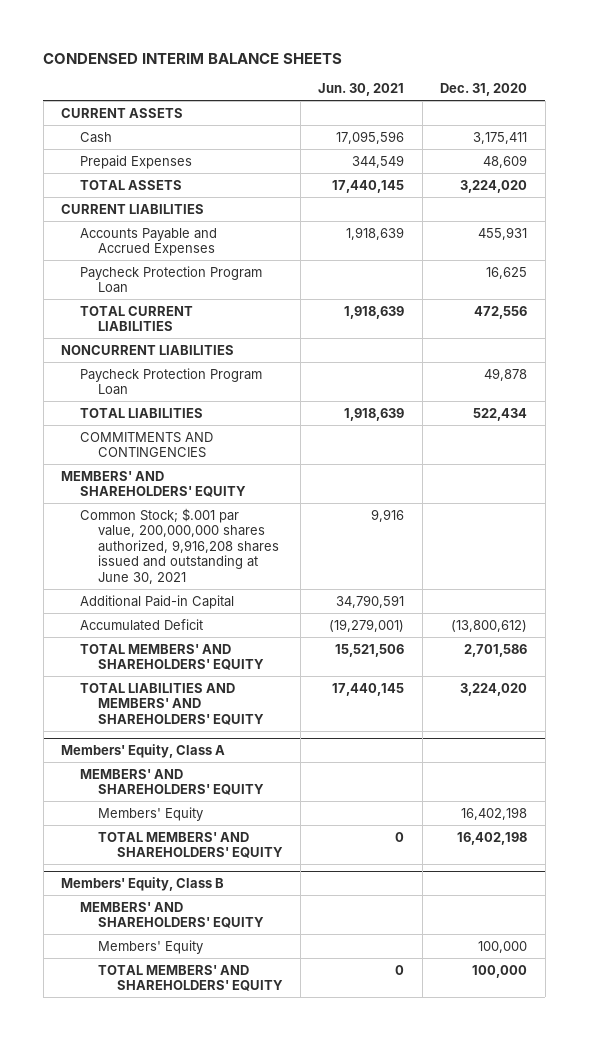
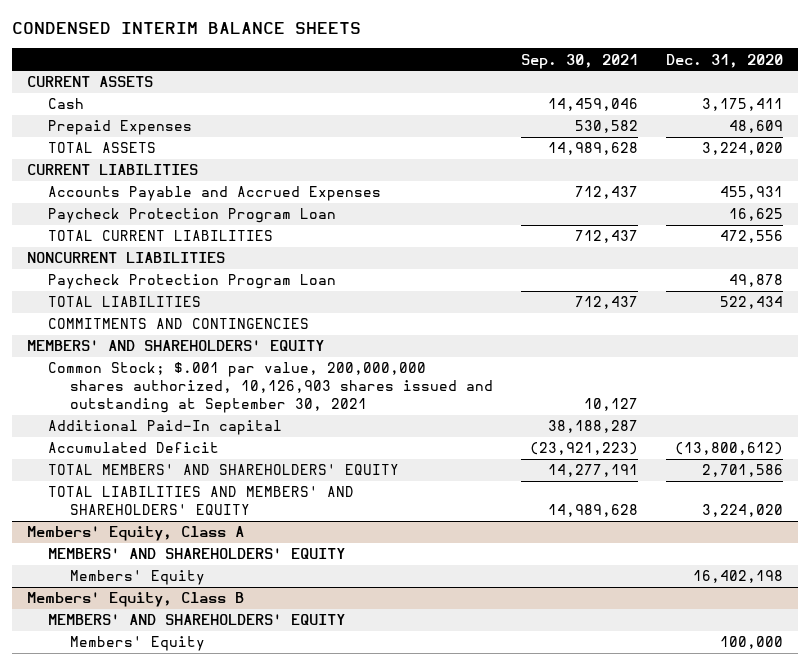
- | Jun. 30, 2021 | Dec. 31, 2020
+ | Sep. 30, 2021 | Dec. 31, 2020
- Common Stock; $.001 par value, 200,000,000 shares authorized, 9,916,208 shares issued and outstanding at June 30, 2021 | 9,916 |
- Additional Paid-in Capital | 34,790,591 |
+ Common Stock; $.001 par value, 200,000,000 shares authorized, 10,126,903 shares issued and outstanding at September 30, 2021 | 10,127 |
+ Additional Paid-In capital | 38,188,287 |
@ Members' Equity, Class A
- TOTAL MEMBERS' AND SHAREHOLDERS' EQUITY | 0 | 16,402,198
@ Members' Equity, Class B
- TOTAL MEMBERS' AND SHAREHOLDERS' EQUITY | 0 | 100,000

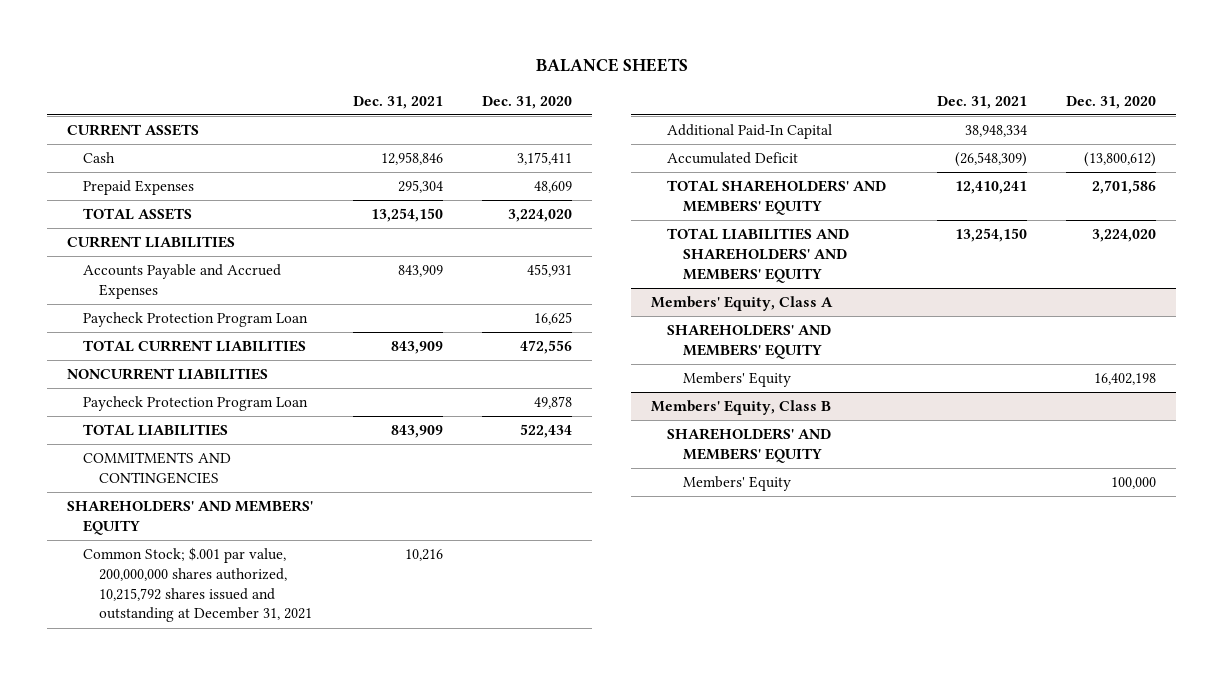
- CONDENSED INTERIM BALANCE SHEETS
+ BALANCE SHEETS
- | Sep. 30, 2021 | Dec. 31, 2020
+ | Dec. 31, 2021 | Dec. 31, 2020
- MEMBERS' AND SHAREHOLDERS' EQUITY
- Common Stock; $.001 par value, 200,000,000 shares authorized, 10,126,903 shares issued and outstanding at September 30, 2021 | 10,127 |
- Additional Paid-In capital | 38,188,287 |
+ SHAREHOLDERS' AND MEMBERS' EQUITY
+ Common Stock; $.001 par value, 200,000,000 shares authorized, 10,215,792 shares issued and outstanding at December 31, 2021 | 10,216 |
+ Additional Paid-In Capital | 38,948,334 |
- TOTAL MEMBERS' AND SHAREHOLDERS' EQUITY | 14,277,191 | 2,701,586
- TOTAL LIABILITIES AND MEMBERS' AND SHAREHOLDERS' EQUITY | 14,989,628 | 3,224,020
+ TOTAL SHAREHOLDERS' AND MEMBERS' EQUITY | 12,410,241 | 2,701,586
+ TOTAL LIABILITIES AND SHAREHOLDERS' AND MEMBERS' EQUITY | 13,254,150 | 3,224,020
@ Members' Equity, Class A
- MEMBERS' AND SHAREHOLDERS' EQUITY
+ SHAREHOLDERS' AND MEMBERS' EQUITY
@ Members' Equity, Class B
- MEMBERS' AND SHAREHOLDERS' EQUITY
+ SHAREHOLDERS' AND MEMBERS' EQUITY

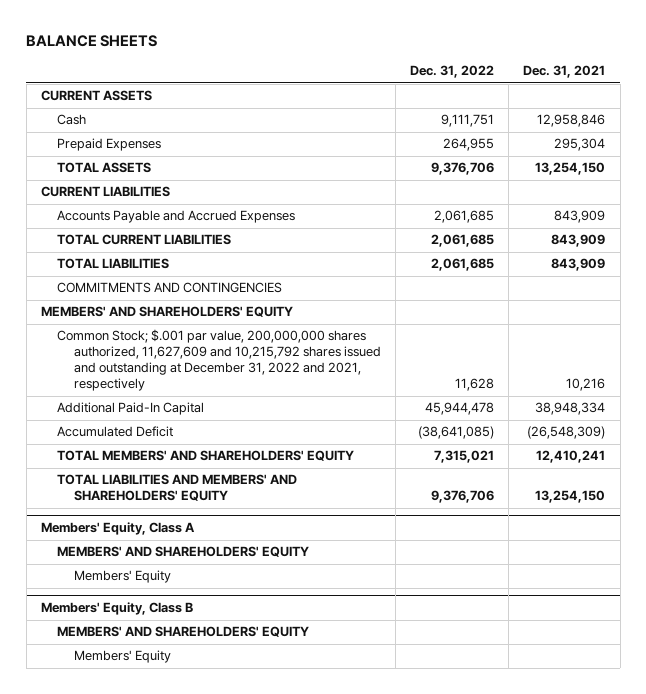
- | Dec. 31, 2021 | Dec. 31, 2020
+ | Dec. 31, 2022 | Dec. 31, 2021
- Paycheck Protection Program Loan | | 16,625
- NONCURRENT LIABILITIES
- Paycheck Protection Program Loan | | 49,878
- SHAREHOLDERS' AND MEMBERS' EQUITY
- Common Stock; $.001 par value, 200,000,000 shares authorized, 10,215,792 shares issued and outstanding at December 31, 2021 | 10,216 |
+ MEMBERS' AND SHAREHOLDERS' EQUITY
+ Common Stock; $.001 par value, 200,000,000 shares authorized, 11,627,609 and 10,215,792 shares issued and outstanding at December 31, 2022 and 2021, respectively | 11,628 | 10,216
- TOTAL SHAREHOLDERS' AND MEMBERS' EQUITY | 12,410,241 | 2,701,586
- TOTAL LIABILITIES AND SHAREHOLDERS' AND MEMBERS' EQUITY | 13,254,150 | 3,224,020
+ TOTAL MEMBERS' AND SHAREHOLDERS' EQUITY | 7,315,021 | 12,410,241
+ TOTAL LIABILITIES AND MEMBERS' AND SHAREHOLDERS' EQUITY | 9,376,706 | 13,254,150
@ Members' Equity, Class A
- SHAREHOLDERS' AND MEMBERS' EQUITY
+ MEMBERS' AND SHAREHOLDERS' EQUITY
@ Members' Equity, Class B
- SHAREHOLDERS' AND MEMBERS' EQUITY
+ MEMBERS' AND SHAREHOLDERS' EQUITY

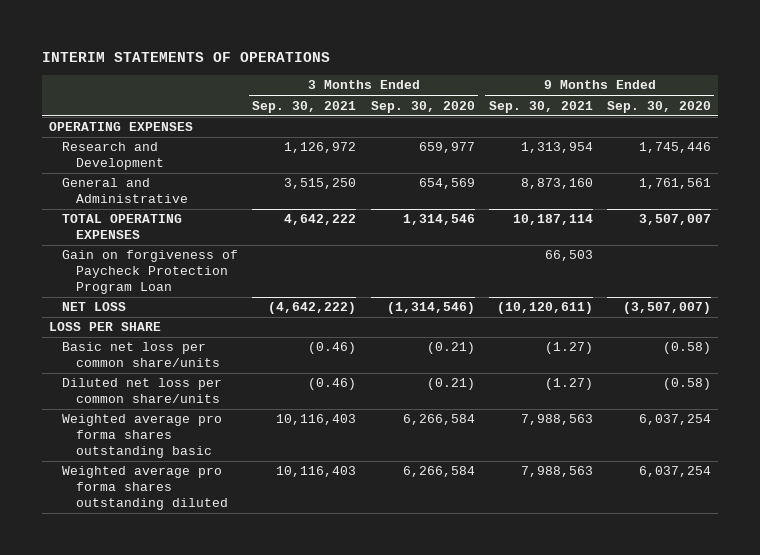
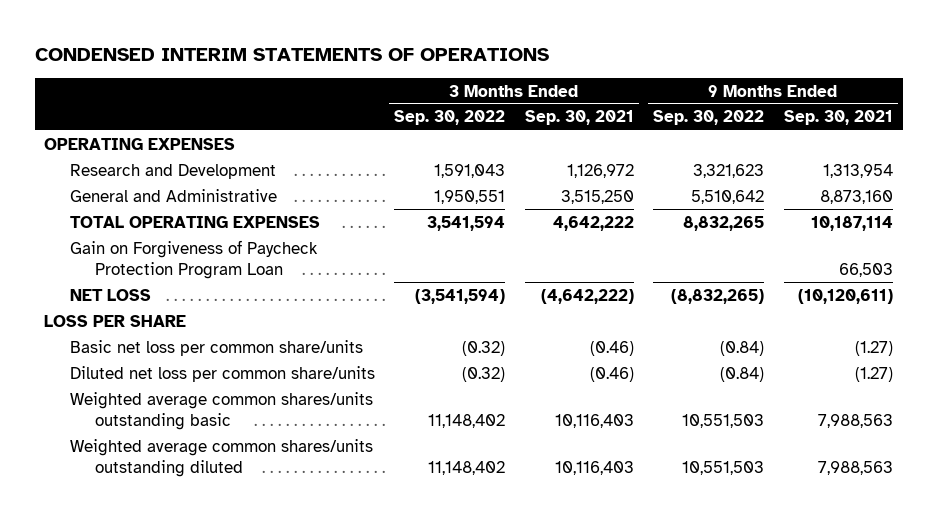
- INTERIM STATEMENTS OF OPERATIONS
+ CONDENSED INTERIM STATEMENTS OF OPERATIONS
- | 3 Months Ended Sep. 30, 2021 | 3 Months Ended Sep. 30, 2020 | 9 Months Ended Sep. 30, 2021 | 9 Months Ended Sep. 30, 2020
+ | 3 Months Ended Sep. 30, 2022 | 3 Months Ended Sep. 30, 2021 | 9 Months Ended Sep. 30, 2022 | 9 Months Ended Sep. 30, 2021
- Gain on forgiveness of Paycheck Protection Program Loan | | | 66,503 |
+ Gain on Forgiveness of Paycheck Protection Program Loan | | | | 66,503
- Weighted average pro forma shares outstanding basic | 10,116,403 | 6,266,584 | 7,988,563 | 6,037,254
- Weighted average pro forma shares outstanding diluted | 10,116,403 | 6,266,584 | 7,988,563 | 6,037,254
+ Weighted average common shares/units outstanding basic | 11,148,402 | 10,116,403 | 10,551,503 | 7,988,563
+ Weighted average common shares/units outstanding diluted | 11,148,402 | 10,116,403 | 10,551,503 | 7,988,563

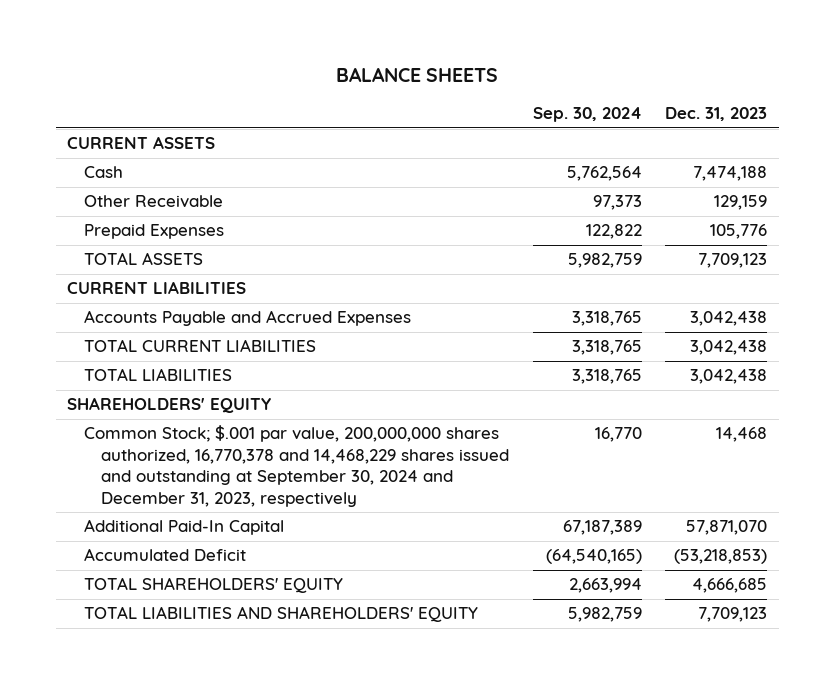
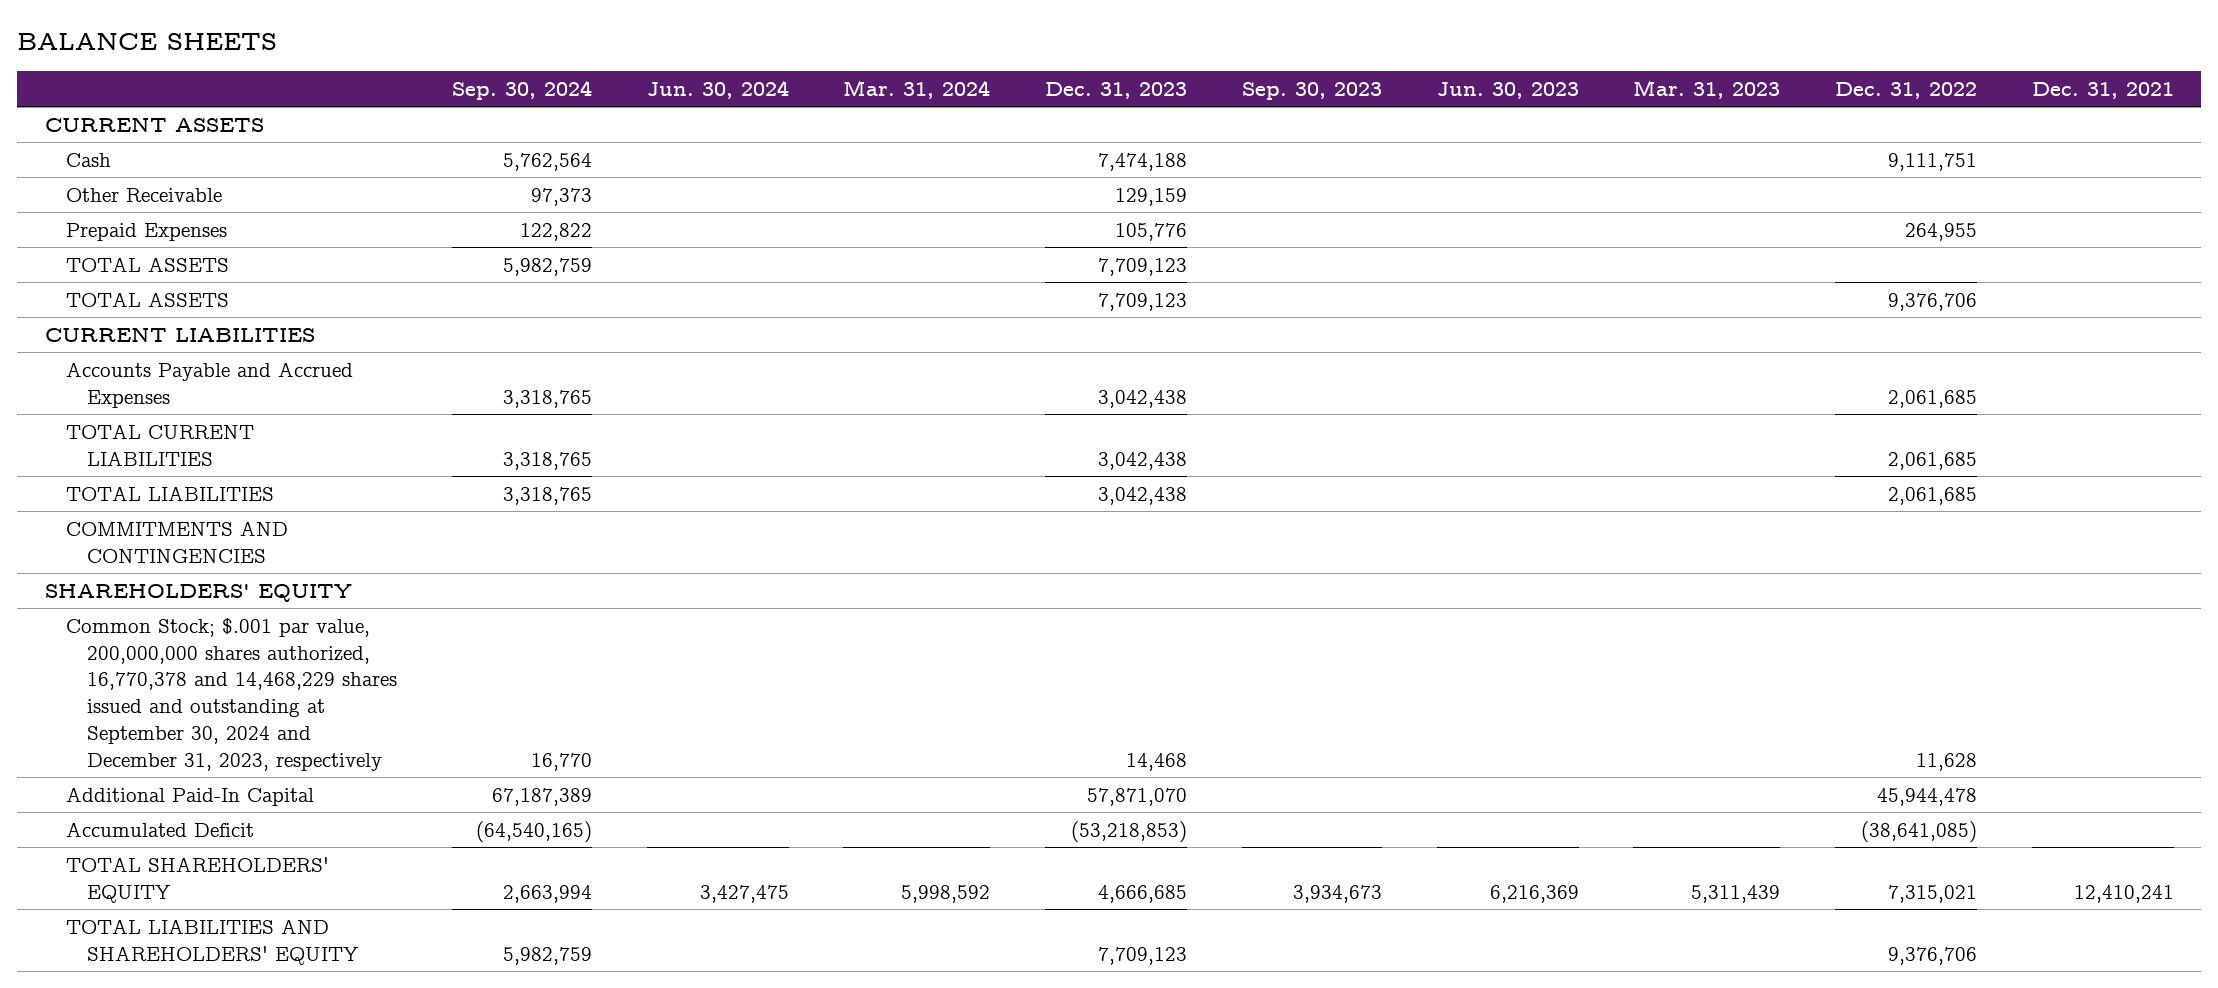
- | Sep. 30, 2024 | Dec. 31, 2023
+ | Sep. 30, 2024 | Jun. 30, 2024 | Mar. 31, 2024 | Dec. 31, 2023 | Sep. 30, 2023 | Jun. 30, 2023 | Mar. 31, 2023 | Dec. 31, 2022 | Dec. 31, 2021
+ TOTAL ASSETS | | | | 7,709,123 | | | | 9,376,706 |
+ COMMITMENTS AND CONTINGENCIES

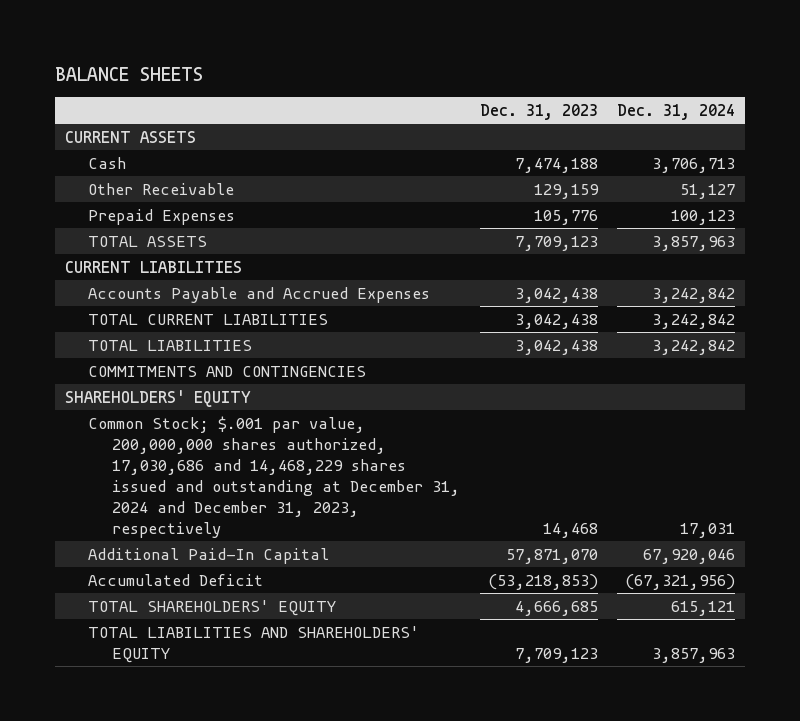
- | Sep. 30, 2024 | Jun. 30, 2024 | Mar. 31, 2024 | Dec. 31, 2023 | Sep. 30, 2023 | Jun. 30, 2023 | Mar. 31, 2023 | Dec. 31, 2022 | Dec. 31, 2021
+ | Dec. 31, 2023 | Dec. 31, 2024
- TOTAL ASSETS | | | | 7,709,123 | | | | 9,376,706 |
- Common Stock; $.001 par value, 200,000,000 shares authorized, 16,770,378 and 14,468,229 shares issued and outstanding at September 30, 2024 and December 31, 2023, respectively | 16,770 | | | 14,468 | | | | 11,628 |
+ Common Stock; $.001 par value, 200,000,000 shares authorized, 17,030,686 and 14,468,229 shares issued and outstanding at December 31, 2024 and December 31, 2023, respectively | 14,468 | 17,031

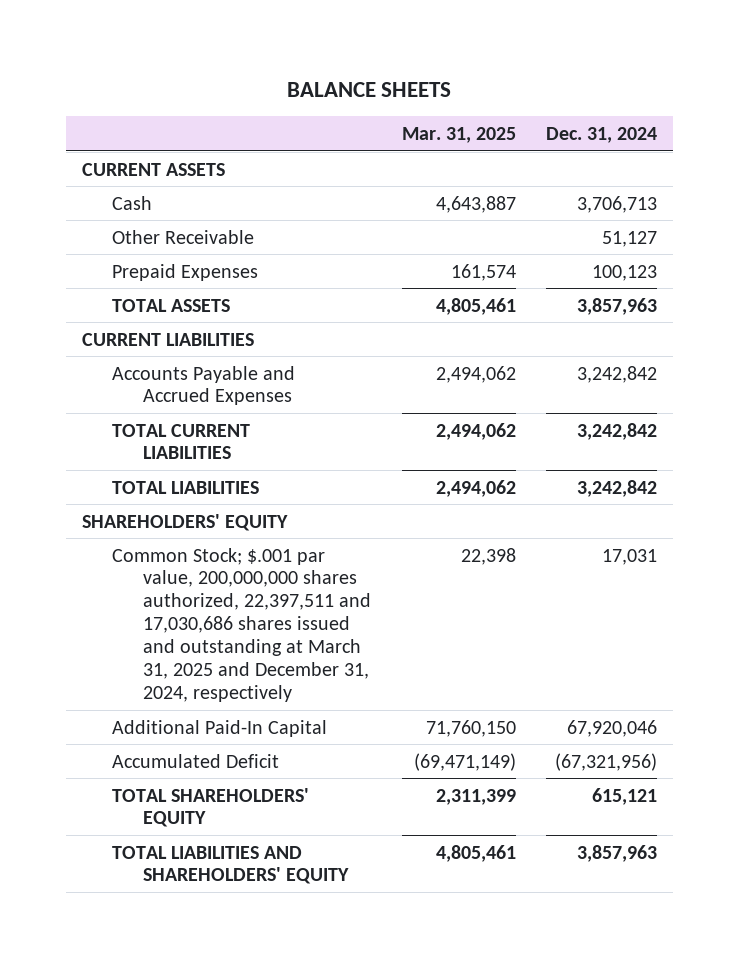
- | Dec. 31, 2023 | Dec. 31, 2024
+ | Mar. 31, 2025 | Dec. 31, 2024
- COMMITMENTS AND CONTINGENCIES
- Common Stock; $.001 par value, 200,000,000 shares authorized, 17,030,686 and 14,468,229 shares issued and outstanding at December 31, 2024 and December 31, 2023, respectively | 14,468 | 17,031
+ Common Stock; $.001 par value, 200,000,000 shares authorized, 22,397,511 and 17,030,686 shares issued and outstanding at March 31, 2025 and December 31, 2024, respectively | 22,398 | 17,031

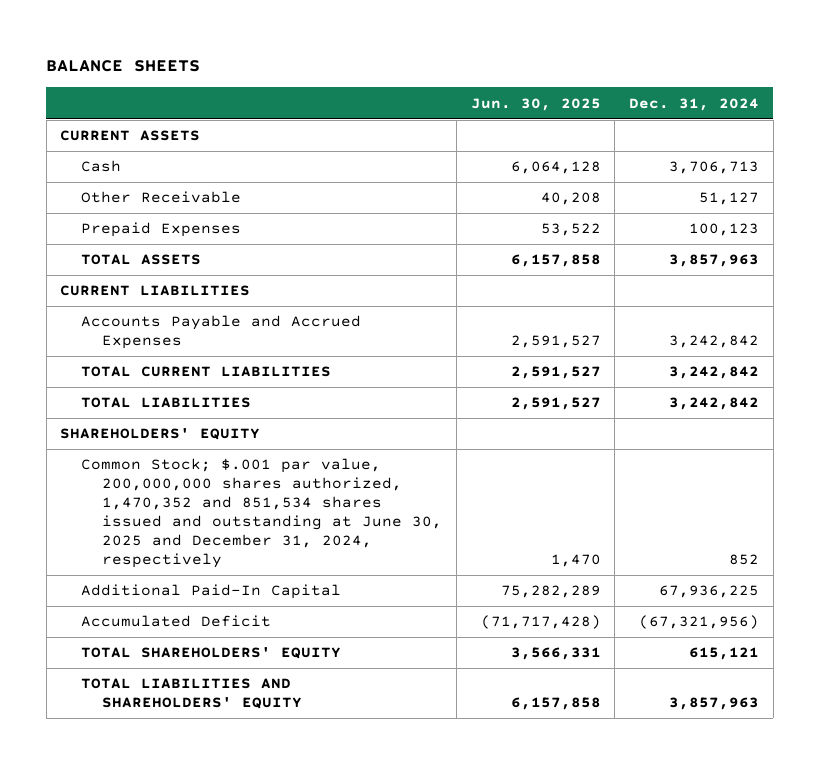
- | Mar. 31, 2025 | Dec. 31, 2024
+ | Jun. 30, 2025 | Dec. 31, 2024
- Common Stock; $.001 par value, 200,000,000 shares authorized, 22,397,511 and 17,030,686 shares issued and outstanding at March 31, 2025 and December 31, 2024, respectively | 22,398 | 17,031
- Additional Paid-In Capital | 71,760,150 | 67,920,046
+ Common Stock; $.001 par value, 200,000,000 shares authorized, 1,470,352 and 851,534 shares issued and outstanding at June 30, 2025 and December 31, 2024, respectively | 1,470 | 852
+ Additional Paid-In Capital | 75,282,289 | 67,936,225

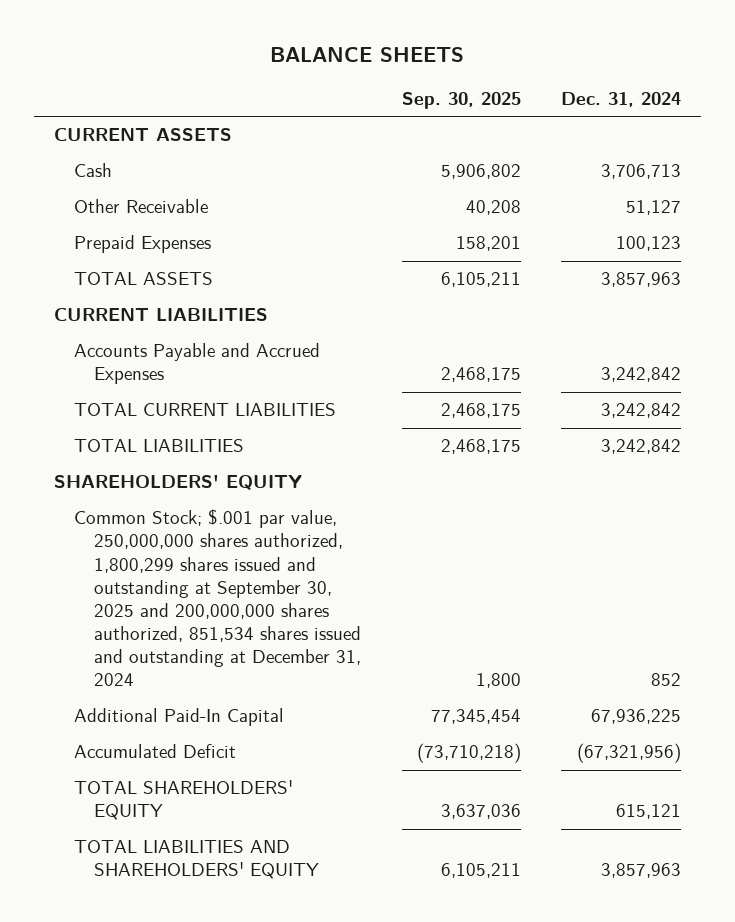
- | Jun. 30, 2025 | Dec. 31, 2024
+ | Sep. 30, 2025 | Dec. 31, 2024
- Common Stock; $.001 par value, 200,000,000 shares authorized, 1,470,352 and 851,534 shares issued and outstanding at June 30, 2025 and December 31, 2024, respectively | 1,470 | 852
+ Common Stock; $.001 par value, 250,000,000 shares authorized, 1,800,299 shares issued and outstanding at September 30, 2025 and 200,000,000 shares authorized, 851,534 shares issued and outstanding at December 31, 2024 | 1,800 | 852

